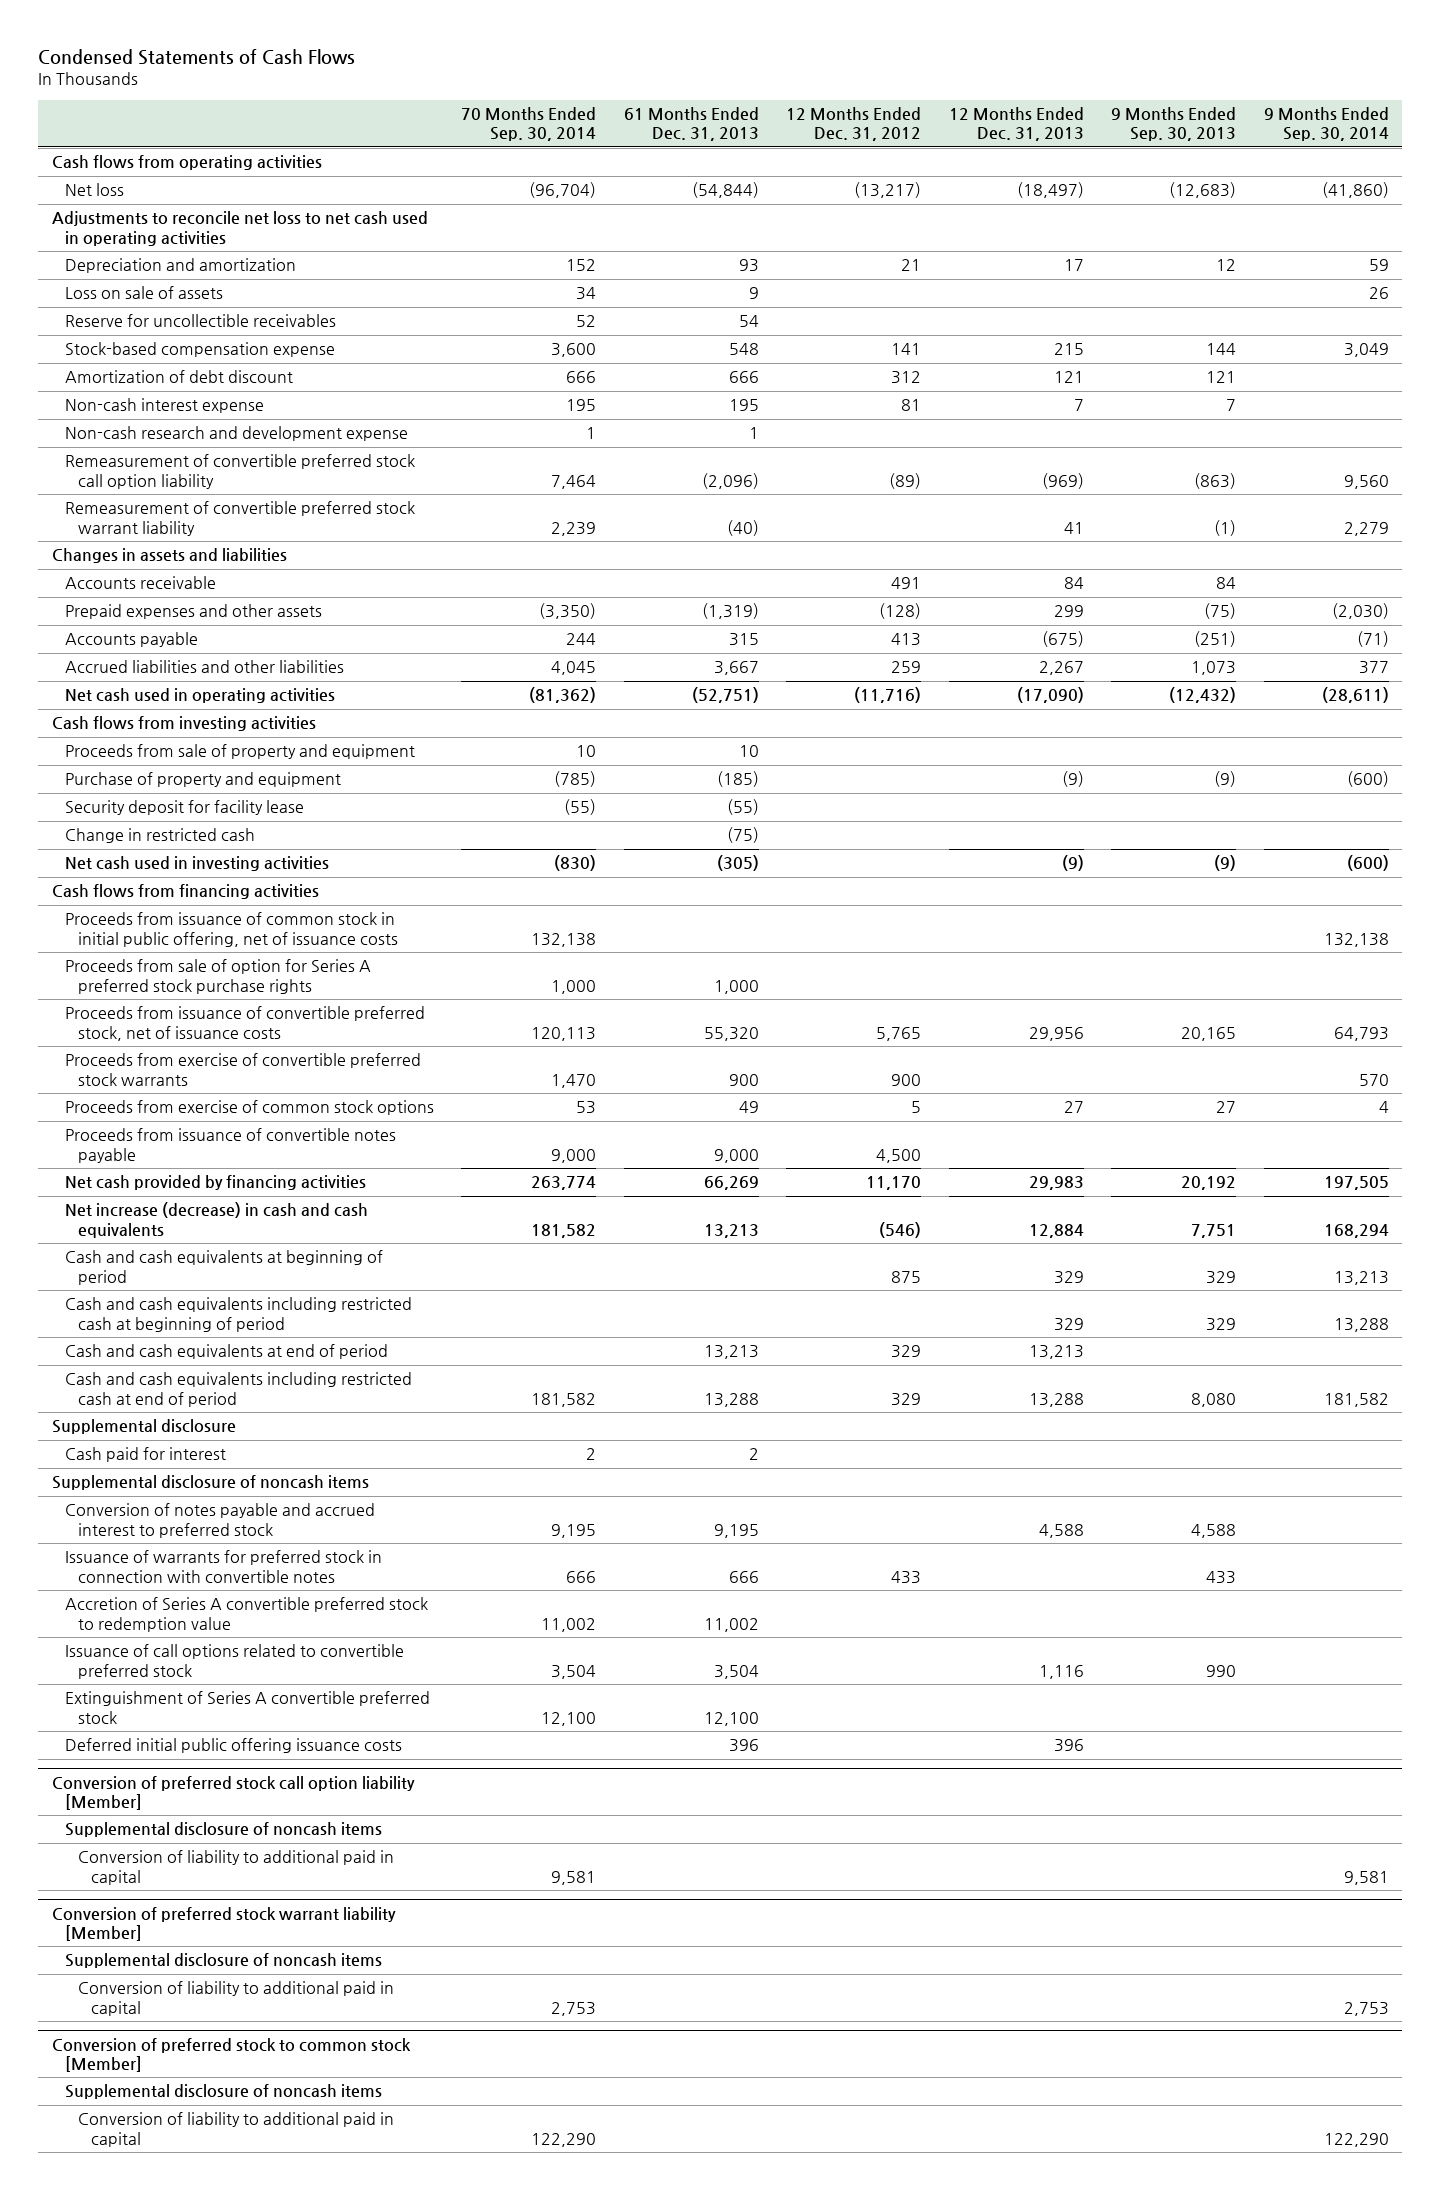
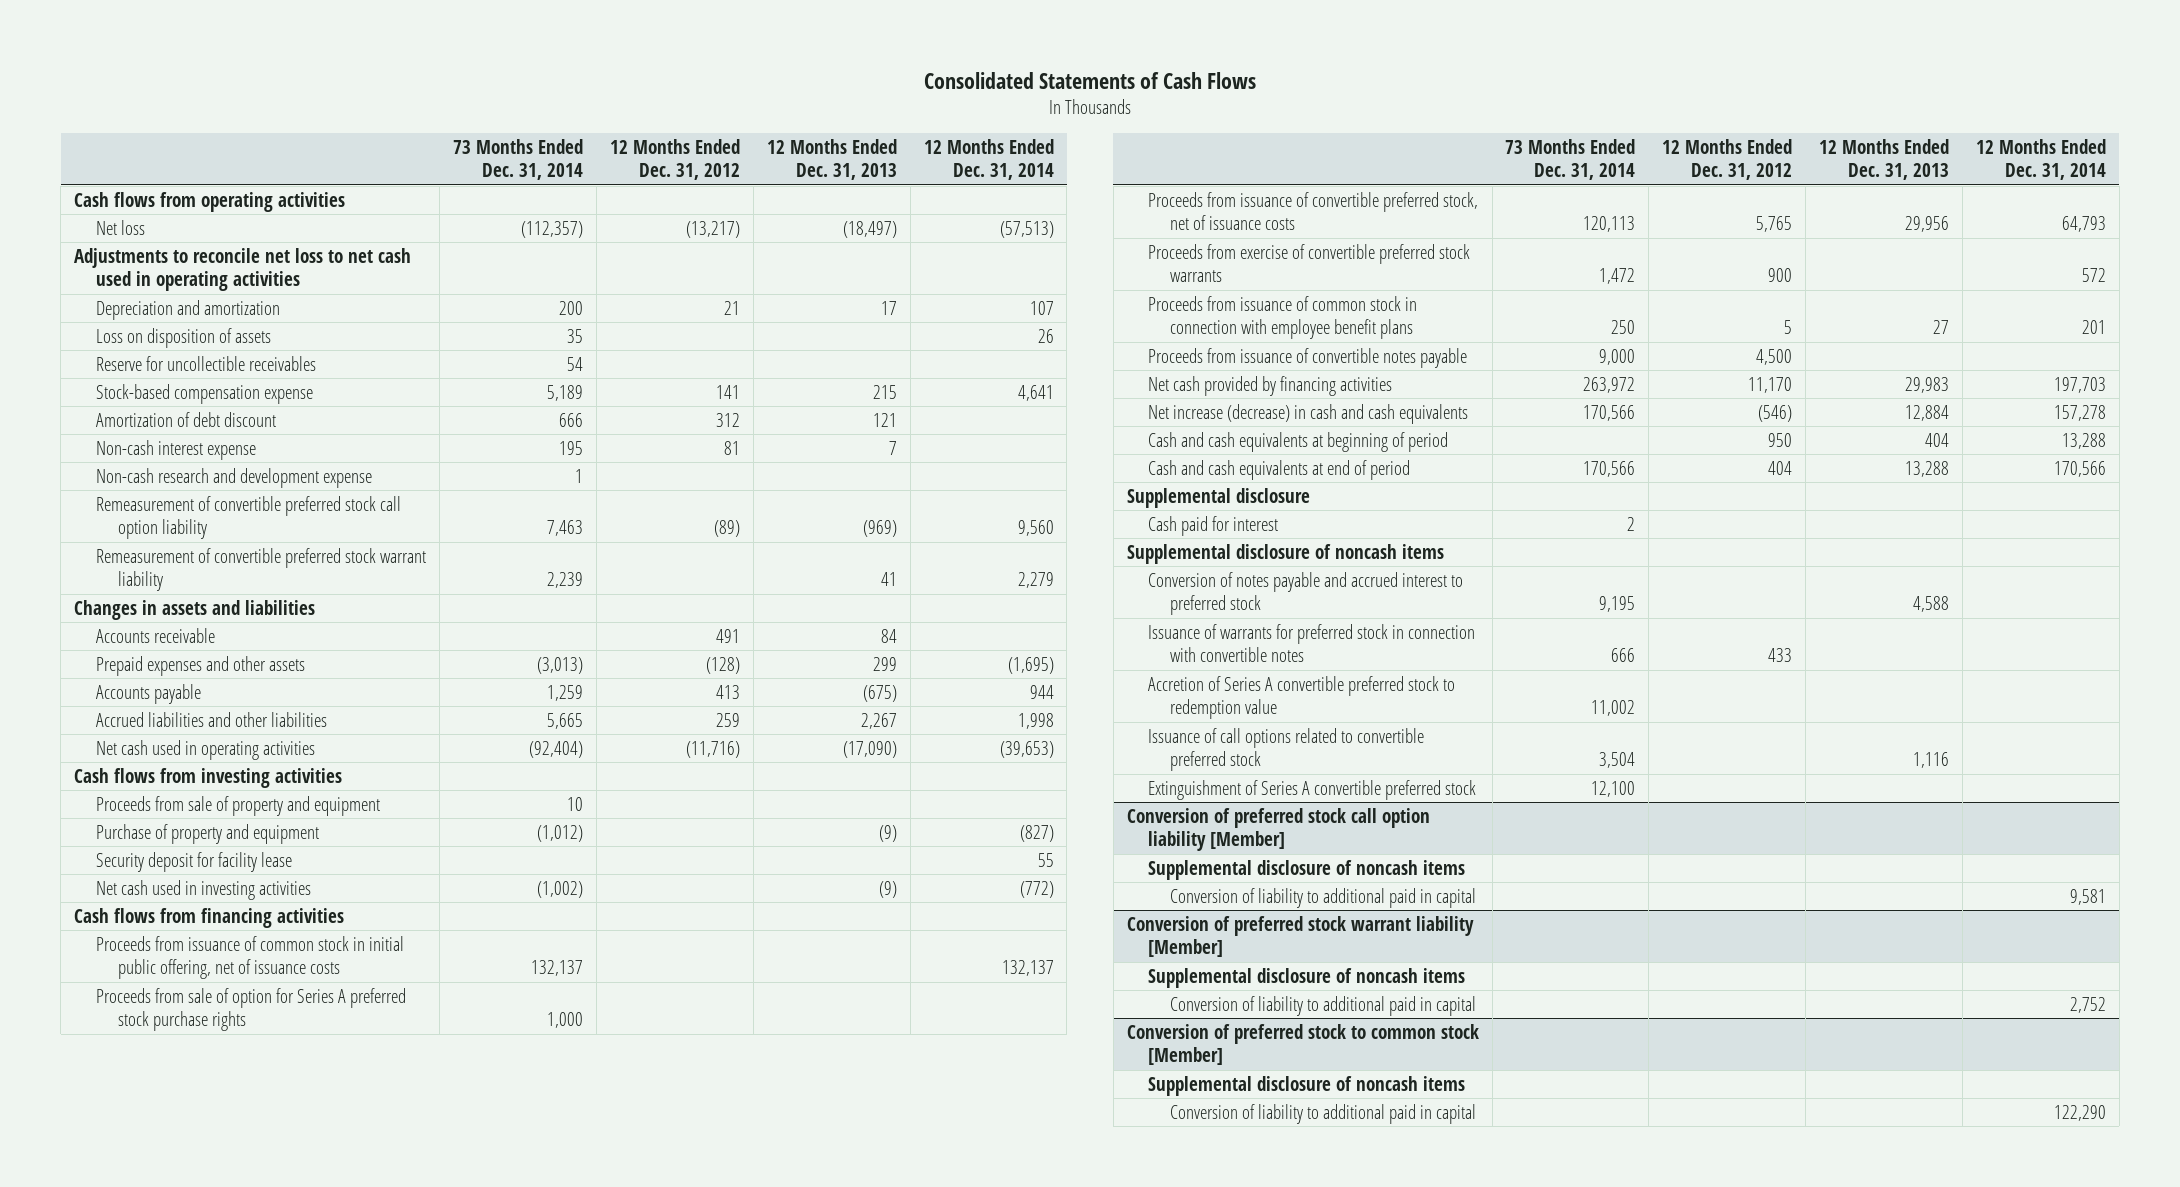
- Condensed Statements of Cash Flows
+ Consolidated Statements of Cash Flows
- | 70 Months Ended Sep. 30, 2014 | 61 Months Ended Dec. 31, 2013 | 12 Months Ended Dec. 31, 2012 | 12 Months Ended Dec. 31, 2013 | 9 Months Ended Sep. 30, 2013 | 9 Months Ended Sep. 30, 2014
+ | 73 Months Ended Dec. 31, 2014 | 12 Months Ended Dec. 31, 2012 | 12 Months Ended Dec. 31, 2013 | 12 Months Ended Dec. 31, 2014
- Loss on sale of assets | 34 | 9 | | | | 26
+ Loss on disposition of assets | 35 | | | 26
- Change in restricted cash | | (75) | | | |
- Proceeds from exercise of common stock options | 53 | 49 | 5 | 27 | 27 | 4
+ Proceeds from issuance of common stock in connection with employee benefit plans | 250 | 5 | 27 | 201
- Cash and cash equivalents at beginning of period | | | 875 | 329 | 329 | 13,213
- Cash and cash equivalents including restricted cash at beginning of period | | | | 329 | 329 | 13,288
- Cash and cash equivalents at end of period | | 13,213 | 329 | 13,213 | |
- Cash and cash equivalents including restricted cash at end of period | 181,582 | 13,288 | 329 | 13,288 | 8,080 | 181,582
+ Cash and cash equivalents at beginning of period | | 950 | 404 | 13,288
+ Cash and cash equivalents at end of period | 170,566 | 404 | 13,288 | 170,566
- Deferred initial public offering issuance costs | | 396 | | 396 | |

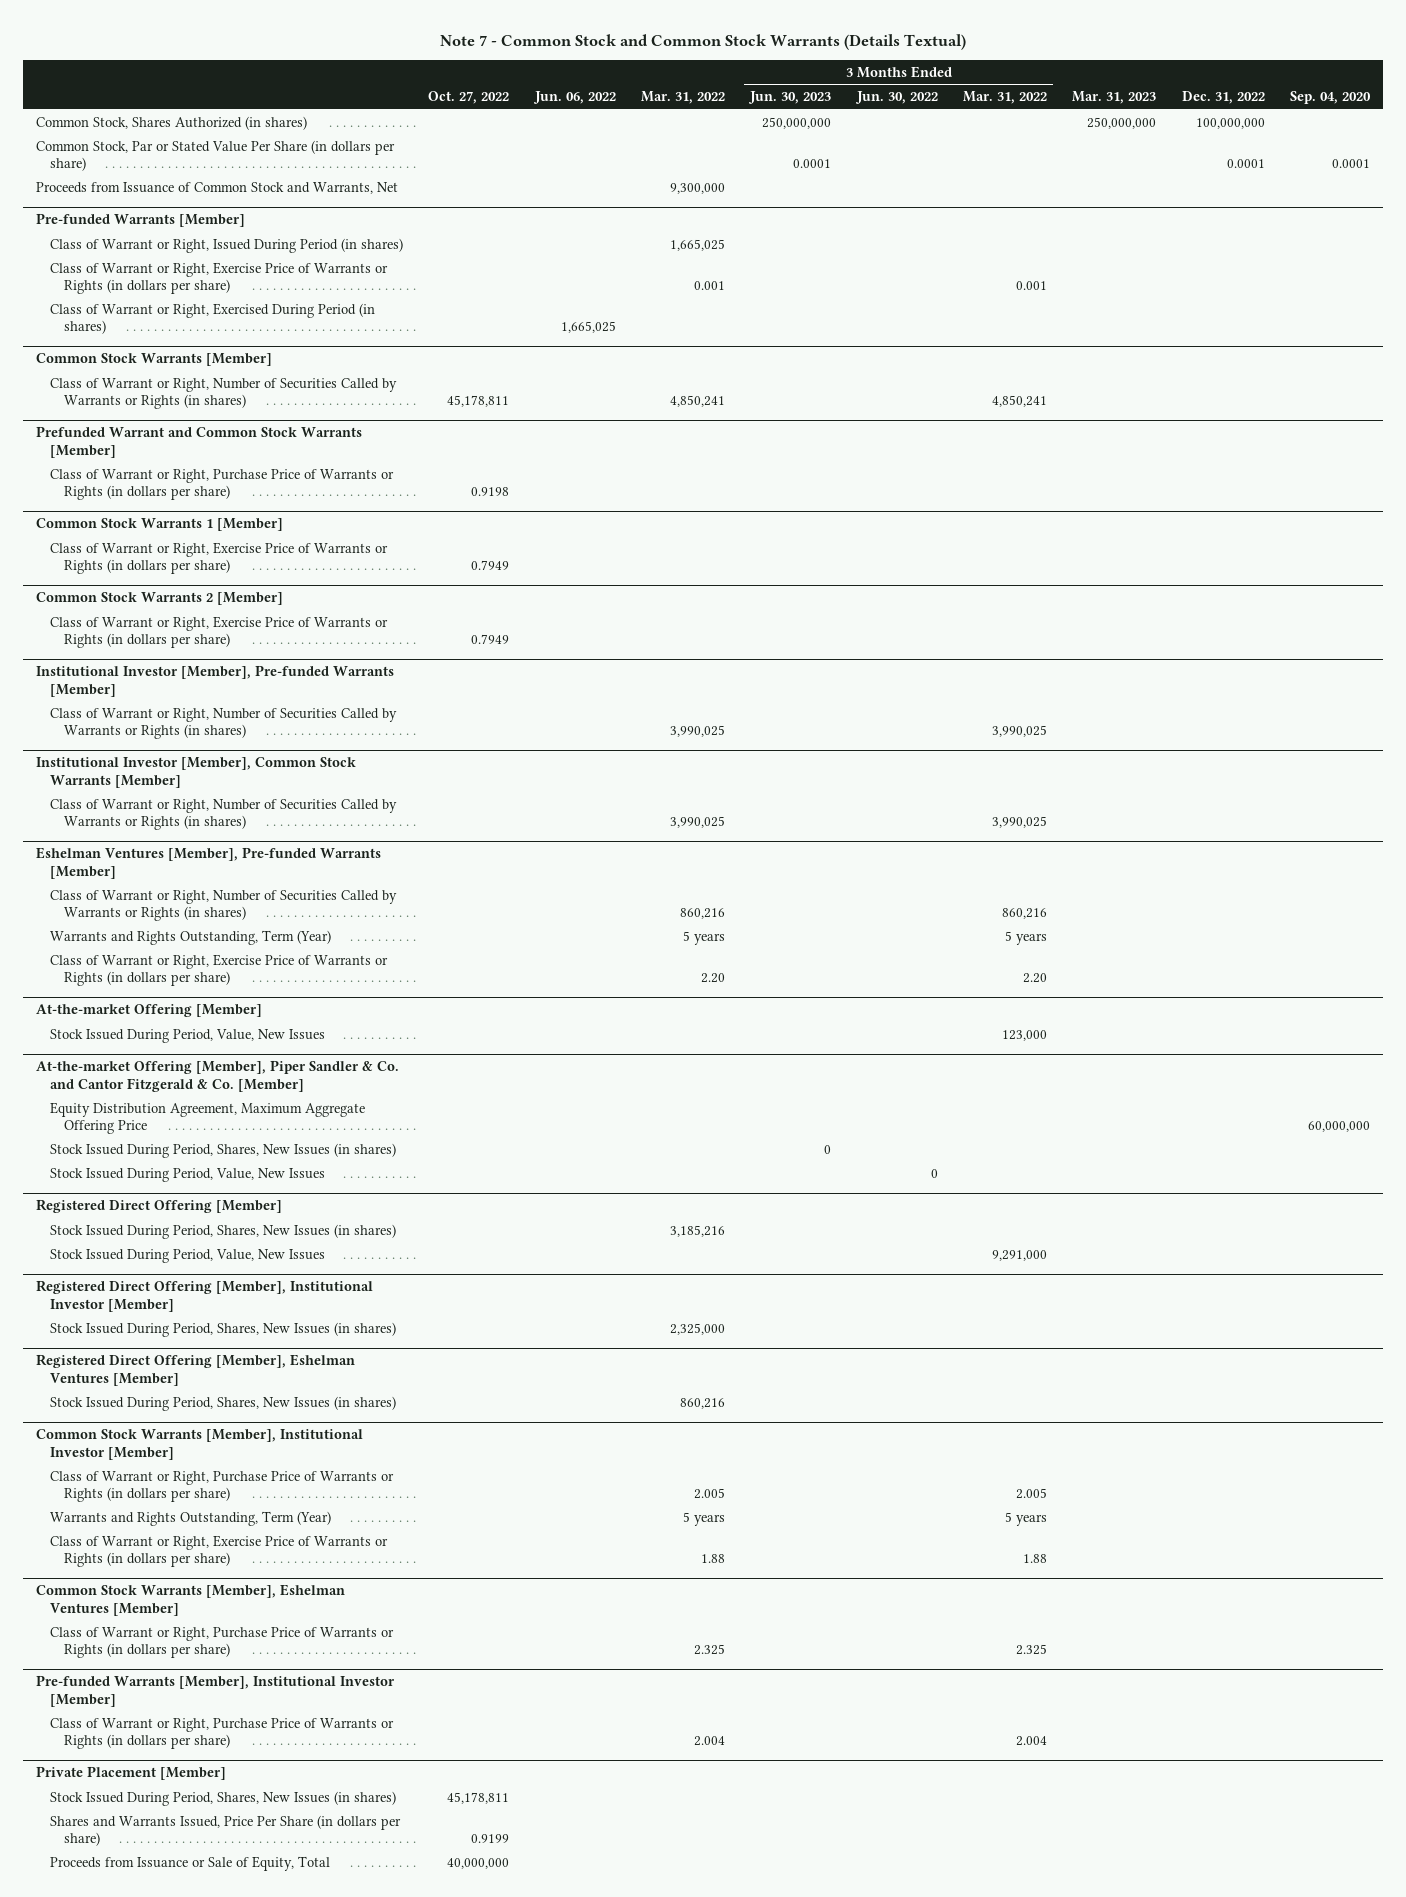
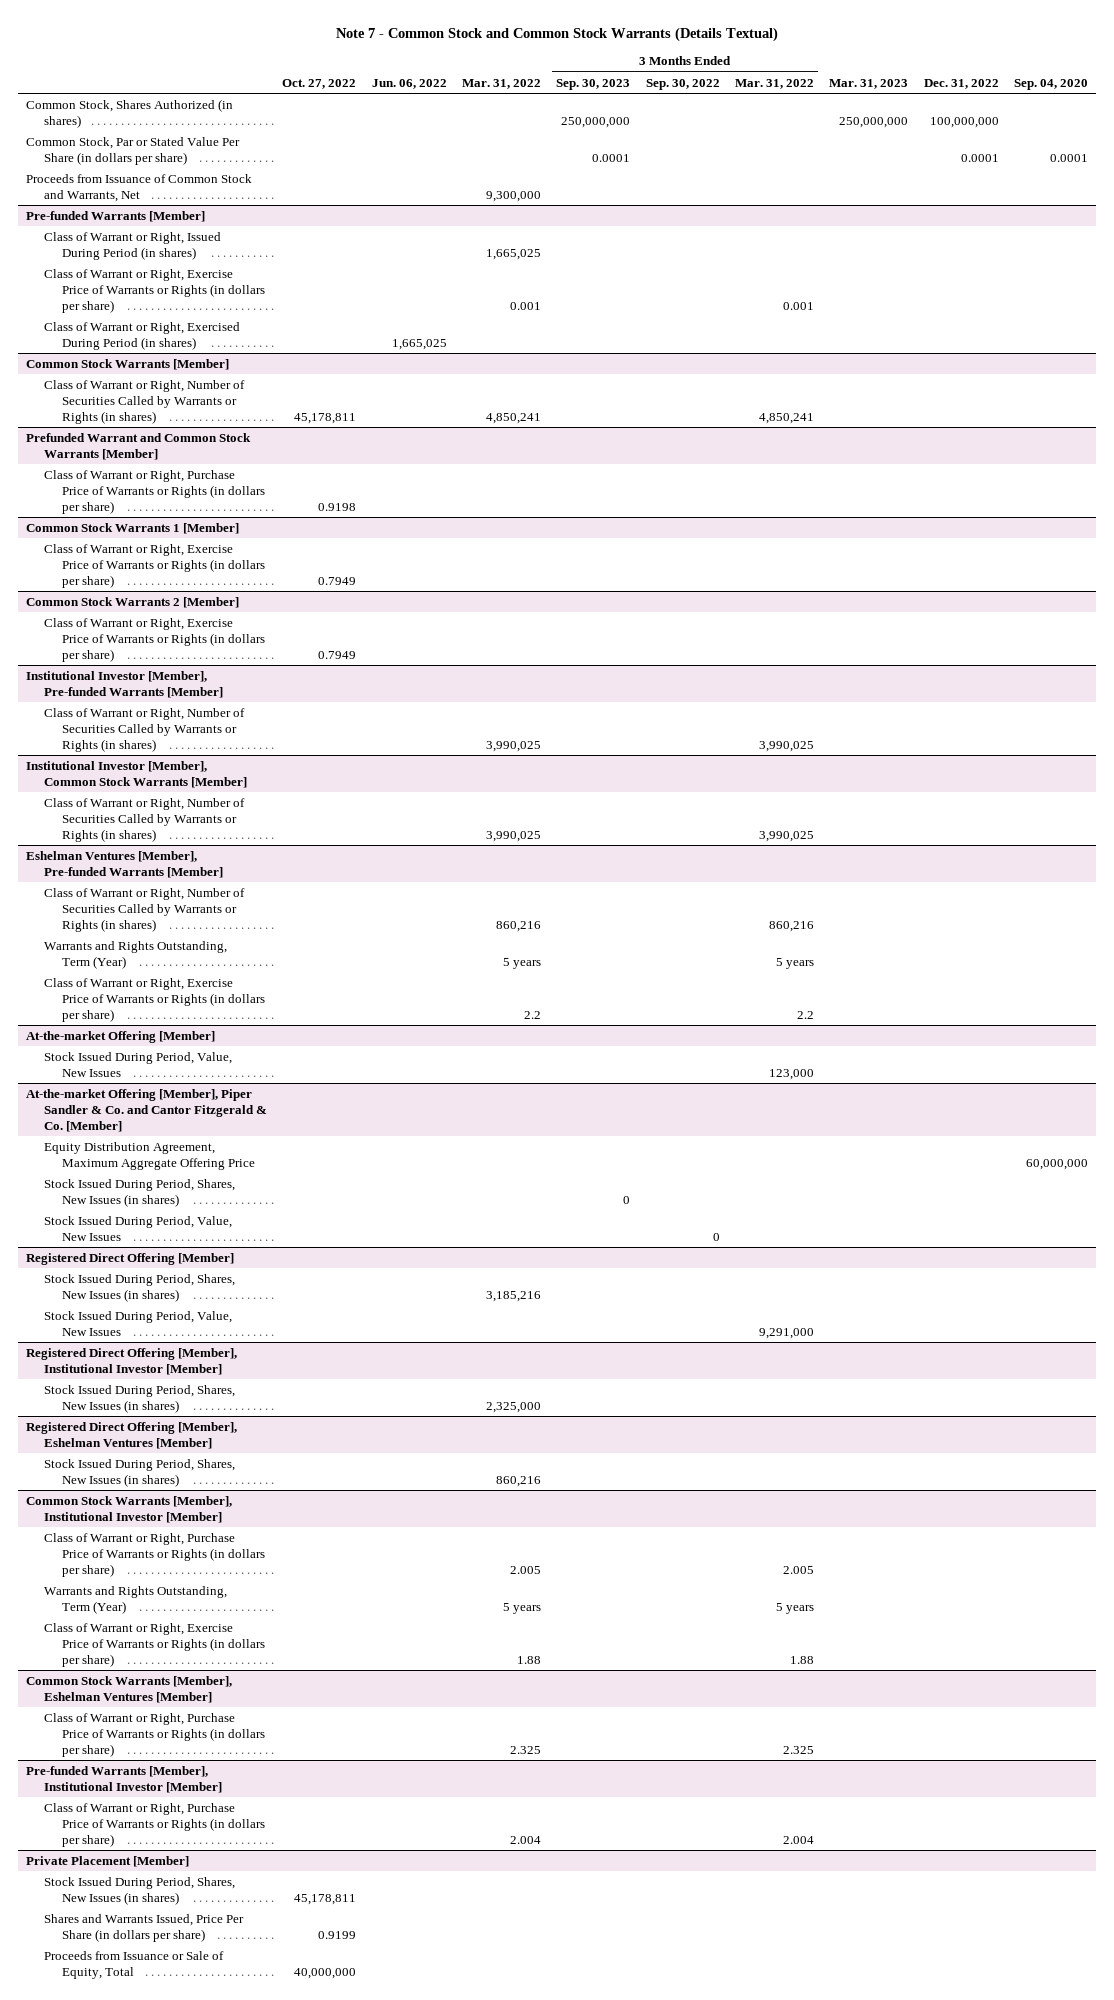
- | Oct. 27, 2022 | Jun. 06, 2022 | Mar. 31, 2022 | 3 Months Ended Jun. 30, 2023 | 3 Months Ended Jun. 30, 2022 | 3 Months Ended Mar. 31, 2022 | Mar. 31, 2023 | Dec. 31, 2022 | Sep. 04, 2020
+ | Oct. 27, 2022 | Jun. 06, 2022 | Mar. 31, 2022 | 3 Months Ended Sep. 30, 2023 | 3 Months Ended Sep. 30, 2022 | 3 Months Ended Mar. 31, 2022 | Mar. 31, 2023 | Dec. 31, 2022 | Sep. 04, 2020
@ Eshelman Ventures [Member], Pre-funded Warrants [Member]
- Class of Warrant or Right, Exercise Price of Warrants or Rights (in dollars per share) | | | 2.20 | | | 2.20 | | |
+ Class of Warrant or Right, Exercise Price of Warrants or Rights (in dollars per share) | | | 2.2 | | | 2.2 | | |

